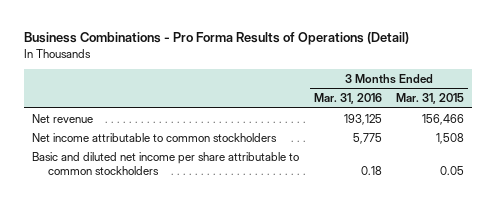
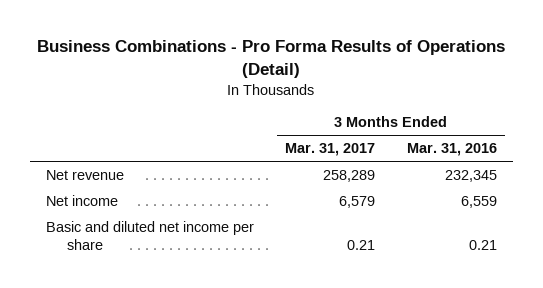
- | 3 Months Ended Mar. 31, 2016 | 3 Months Ended Mar. 31, 2015
+ | 3 Months Ended Mar. 31, 2017 | 3 Months Ended Mar. 31, 2016
- Net revenue | 193,125 | 156,466
- Net income attributable to common stockholders | 5,775 | 1,508
- Basic and diluted net income per share attributable to common stockholders | 0.18 | 0.05
+ Net revenue | 258,289 | 232,345
+ Net income | 6,579 | 6,559
+ Basic and diluted net income per share | 0.21 | 0.21

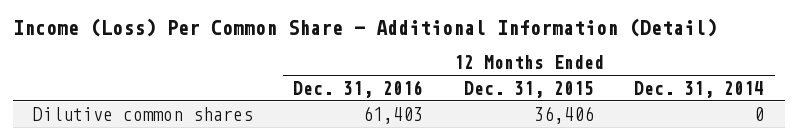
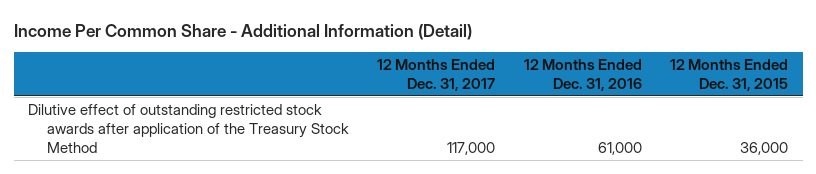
- Income (Loss) Per Common Share - Additional Information (Detail)
+ Income Per Common Share - Additional Information (Detail)
- | 12 Months Ended Dec. 31, 2016 | 12 Months Ended Dec. 31, 2015 | 12 Months Ended Dec. 31, 2014
+ | 12 Months Ended Dec. 31, 2017 | 12 Months Ended Dec. 31, 2016 | 12 Months Ended Dec. 31, 2015
- Dilutive common shares | 61,403 | 36,406 | 0
+ Dilutive effect of outstanding restricted stock awards after application of the Treasury Stock Method | 117,000 | 61,000 | 36,000

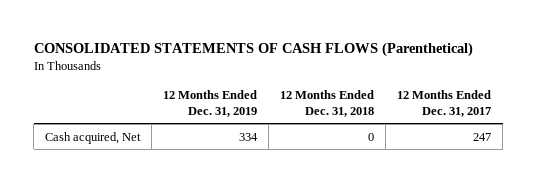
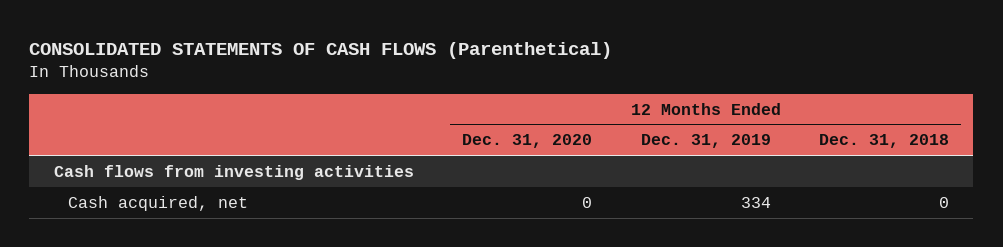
- | 12 Months Ended Dec. 31, 2019 | 12 Months Ended Dec. 31, 2018 | 12 Months Ended Dec. 31, 2017
+ | 12 Months Ended Dec. 31, 2020 | 12 Months Ended Dec. 31, 2019 | 12 Months Ended Dec. 31, 2018
- Cash acquired, Net | 334 | 0 | 247
+ Cash flows from investing activities
+ Cash acquired, net | 0 | 334 | 0

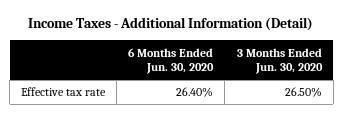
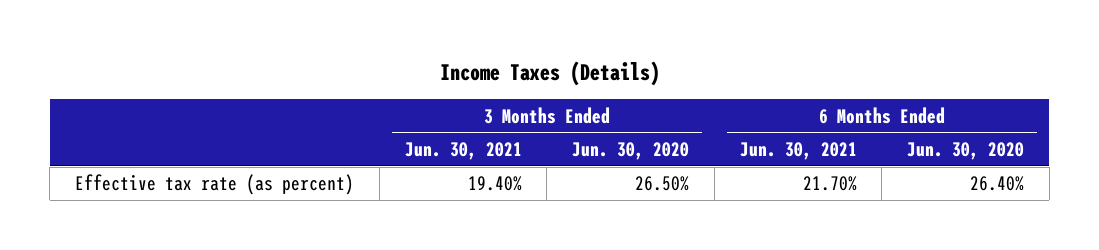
- Income Taxes - Additional Information (Detail)
+ Income Taxes (Details)
- | 6 Months Ended Jun. 30, 2020 | 3 Months Ended Jun. 30, 2020
+ | 3 Months Ended Jun. 30, 2021 | 3 Months Ended Jun. 30, 2020 | 6 Months Ended Jun. 30, 2021 | 6 Months Ended Jun. 30, 2020
- Effective tax rate | 26.40% | 26.50%
+ Effective tax rate (as percent) | 19.40% | 26.50% | 21.70% | 26.40%

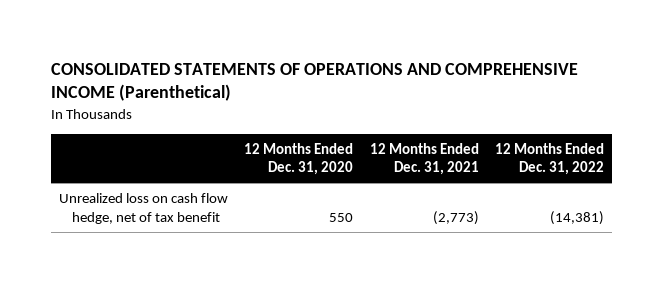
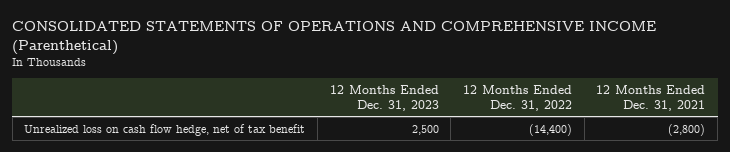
- | 12 Months Ended Dec. 31, 2020 | 12 Months Ended Dec. 31, 2021 | 12 Months Ended Dec. 31, 2022
+ | 12 Months Ended Dec. 31, 2023 | 12 Months Ended Dec. 31, 2022 | 12 Months Ended Dec. 31, 2021
- Unrealized loss on cash flow hedge, net of tax benefit | 550 | (2,773) | (14,381)
+ Unrealized loss on cash flow hedge, net of tax benefit | 2,500 | (14,400) | (2,800)

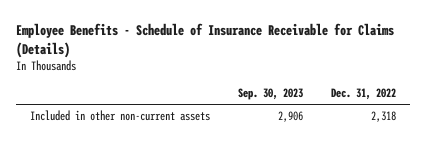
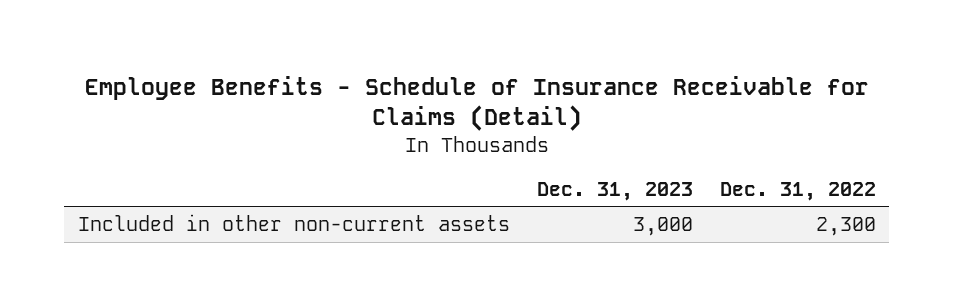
- Employee Benefits - Schedule of Insurance Receivable for Claims (Details)
+ Employee Benefits - Schedule of Insurance Receivable for Claims (Detail)
- | Sep. 30, 2023 | Dec. 31, 2022
+ | Dec. 31, 2023 | Dec. 31, 2022
- Included in other non-current assets | 2,906 | 2,318
+ Included in other non-current assets | 3,000 | 2,300

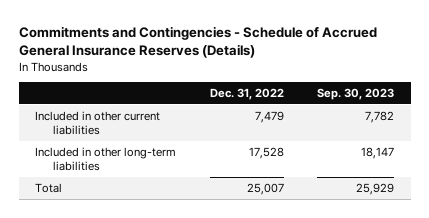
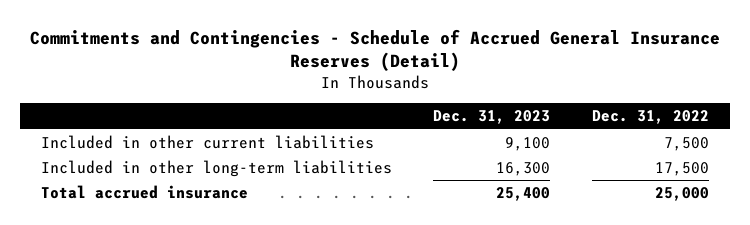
- Commitments and Contingencies - Schedule of Accrued General Insurance Reserves (Details)
+ Commitments and Contingencies - Schedule of Accrued General Insurance Reserves (Detail)
- | Dec. 31, 2022 | Sep. 30, 2023
+ | Dec. 31, 2023 | Dec. 31, 2022
- Included in other current liabilities | 7,479 | 7,782
- Included in other long-term liabilities | 17,528 | 18,147
- Total | 25,007 | 25,929
+ Included in other current liabilities | 9,100 | 7,500
+ Included in other long-term liabilities | 16,300 | 17,500
+ Total accrued insurance | 25,400 | 25,000

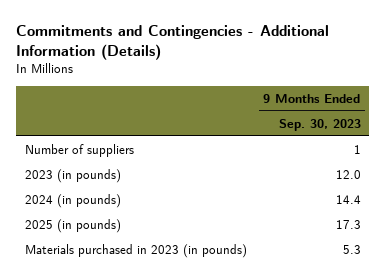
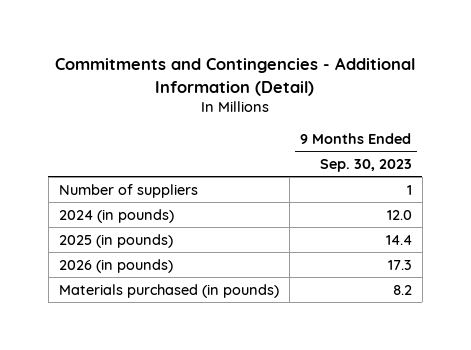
- Commitments and Contingencies - Additional Information (Details)
+ Commitments and Contingencies - Additional Information (Detail)
- 2023 (in pounds) | 12.0
- 2024 (in pounds) | 14.4
- 2025 (in pounds) | 17.3
- Materials purchased in 2023 (in pounds) | 5.3
+ 2024 (in pounds) | 12.0
+ 2025 (in pounds) | 14.4
+ 2026 (in pounds) | 17.3
+ Materials purchased (in pounds) | 8.2

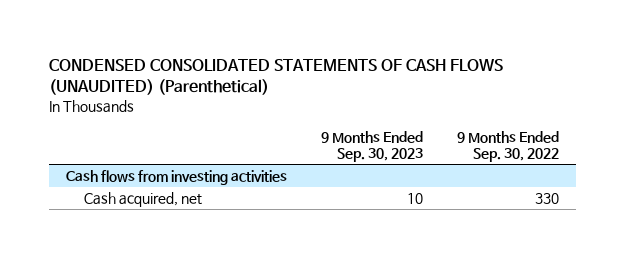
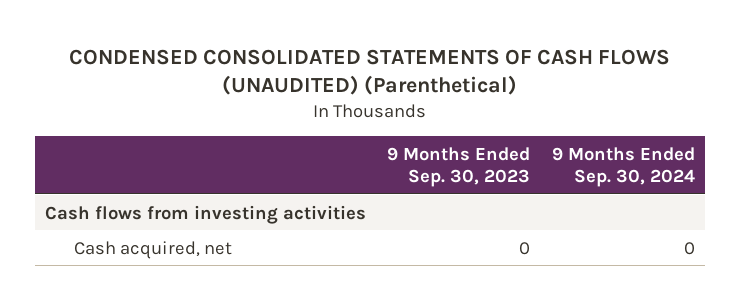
- | 9 Months Ended Sep. 30, 2023 | 9 Months Ended Sep. 30, 2022
+ | 9 Months Ended Sep. 30, 2023 | 9 Months Ended Sep. 30, 2024
- Cash acquired, net | 10 | 330
+ Cash acquired, net | 0 | 0

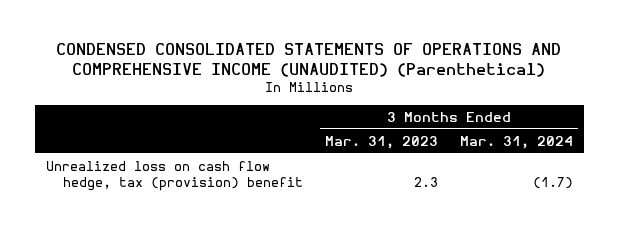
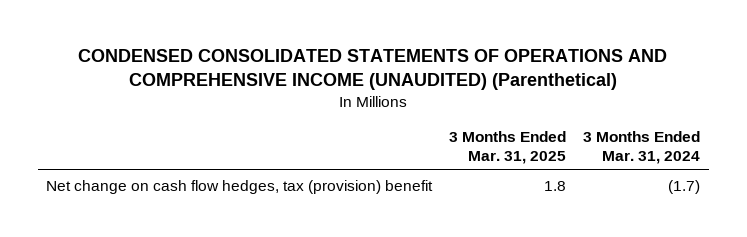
- | 3 Months Ended Mar. 31, 2023 | 3 Months Ended Mar. 31, 2024
+ | 3 Months Ended Mar. 31, 2025 | 3 Months Ended Mar. 31, 2024
- Unrealized loss on cash flow hedge, tax (provision) benefit | 2.3 | (1.7)
+ Net change on cash flow hedges, tax (provision) benefit | 1.8 | (1.7)

